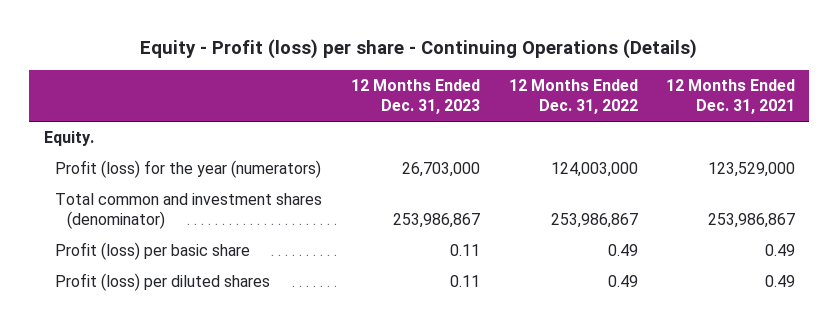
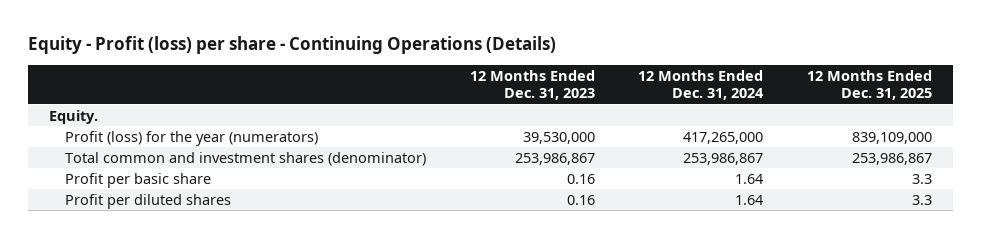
- | 12 Months Ended Dec. 31, 2023 | 12 Months Ended Dec. 31, 2022 | 12 Months Ended Dec. 31, 2021
+ | 12 Months Ended Dec. 31, 2023 | 12 Months Ended Dec. 31, 2024 | 12 Months Ended Dec. 31, 2025
- Profit (loss) for the year (numerators) | 26,703,000 | 124,003,000 | 123,529,000
+ Profit (loss) for the year (numerators) | 39,530,000 | 417,265,000 | 839,109,000
- Profit (loss) per basic share | 0.11 | 0.49 | 0.49
- Profit (loss) per diluted shares | 0.11 | 0.49 | 0.49
+ Profit per basic share | 0.16 | 1.64 | 3.3
+ Profit per diluted shares | 0.16 | 1.64 | 3.3

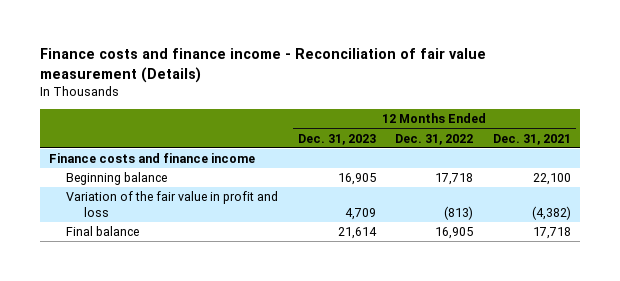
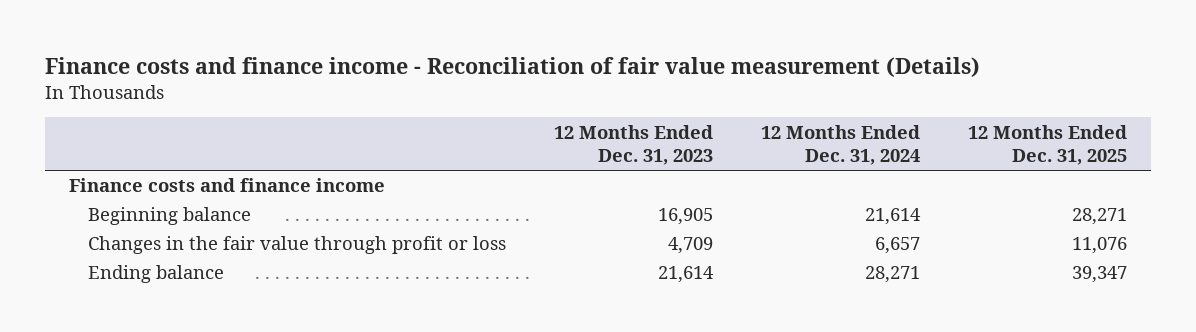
- | 12 Months Ended Dec. 31, 2023 | 12 Months Ended Dec. 31, 2022 | 12 Months Ended Dec. 31, 2021
+ | 12 Months Ended Dec. 31, 2023 | 12 Months Ended Dec. 31, 2024 | 12 Months Ended Dec. 31, 2025
- Variation of the fair value in profit and loss | 4,709 | (813) | (4,382)
- Final balance | 21,614 | 16,905 | 17,718
+ Changes in the fair value through profit or loss | 4,709 | 6,657 | 11,076
+ Ending balance | 21,614 | 28,271 | 39,347

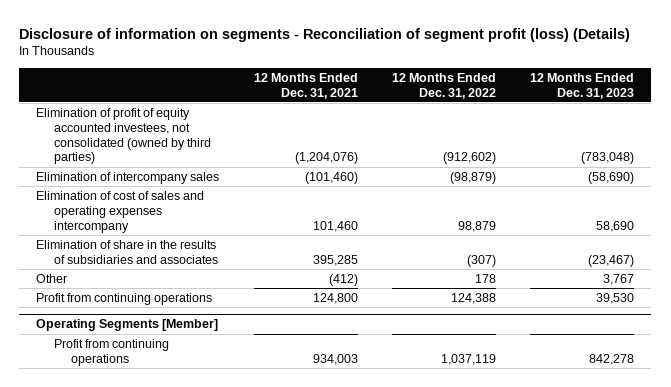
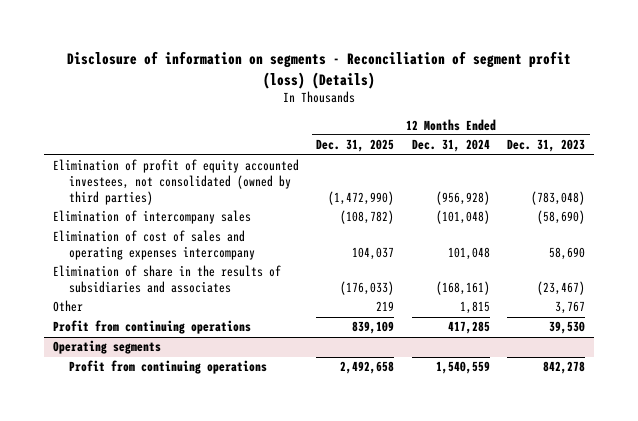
- | 12 Months Ended Dec. 31, 2021 | 12 Months Ended Dec. 31, 2022 | 12 Months Ended Dec. 31, 2023
+ | 12 Months Ended Dec. 31, 2025 | 12 Months Ended Dec. 31, 2024 | 12 Months Ended Dec. 31, 2023
- Operating Segments [Member]
+ Operating segments

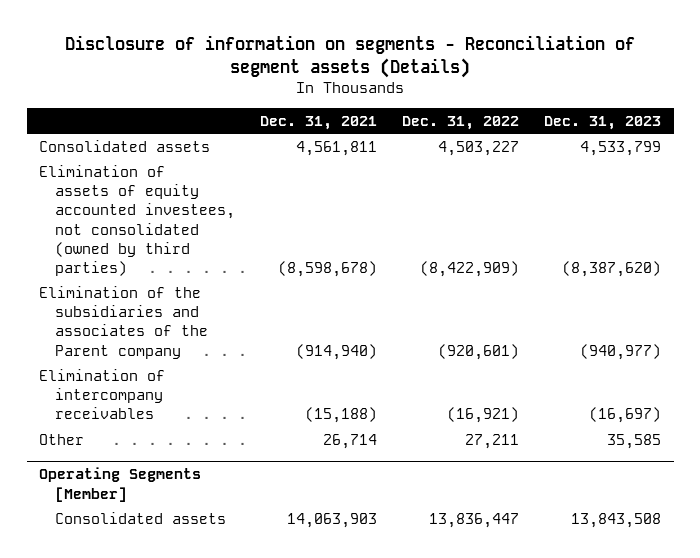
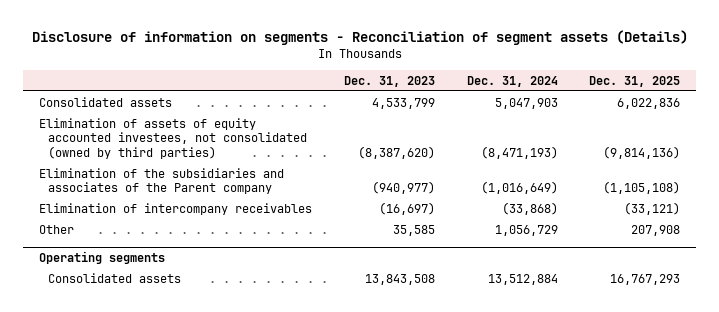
- | Dec. 31, 2021 | Dec. 31, 2022 | Dec. 31, 2023
+ | Dec. 31, 2023 | Dec. 31, 2024 | Dec. 31, 2025
- Operating Segments [Member]
+ Operating segments

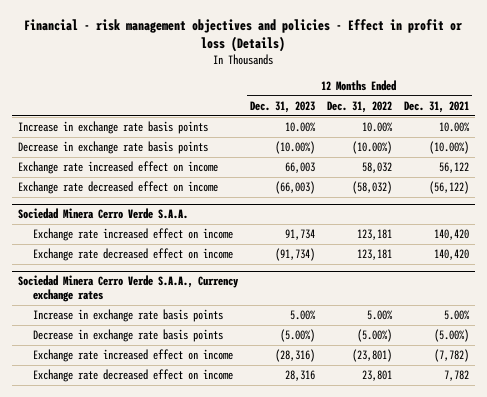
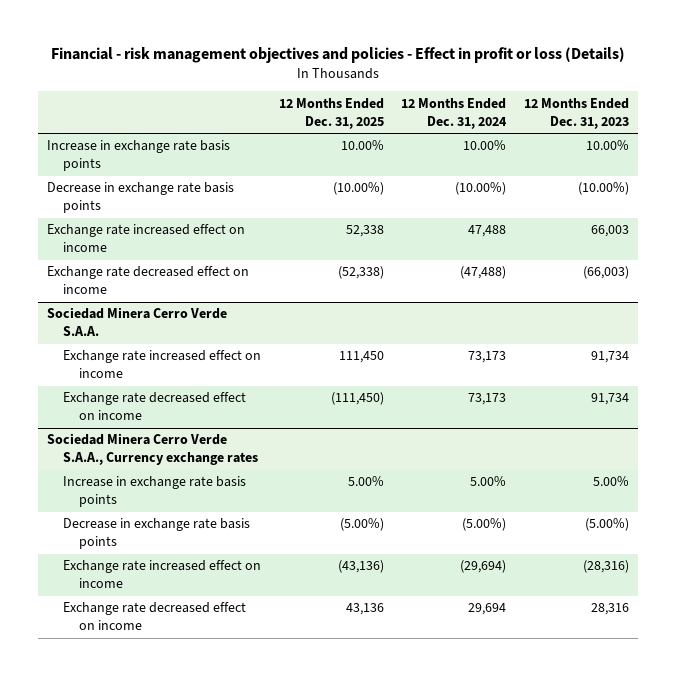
- | 12 Months Ended Dec. 31, 2023 | 12 Months Ended Dec. 31, 2022 | 12 Months Ended Dec. 31, 2021
+ | 12 Months Ended Dec. 31, 2025 | 12 Months Ended Dec. 31, 2024 | 12 Months Ended Dec. 31, 2023
@ Sociedad Minera Cerro Verde S.A.A.
- Exchange rate decreased effect on income | (91,734) | 123,181 | 140,420
+ Exchange rate decreased effect on income | (111,450) | 73,173 | 91,734

